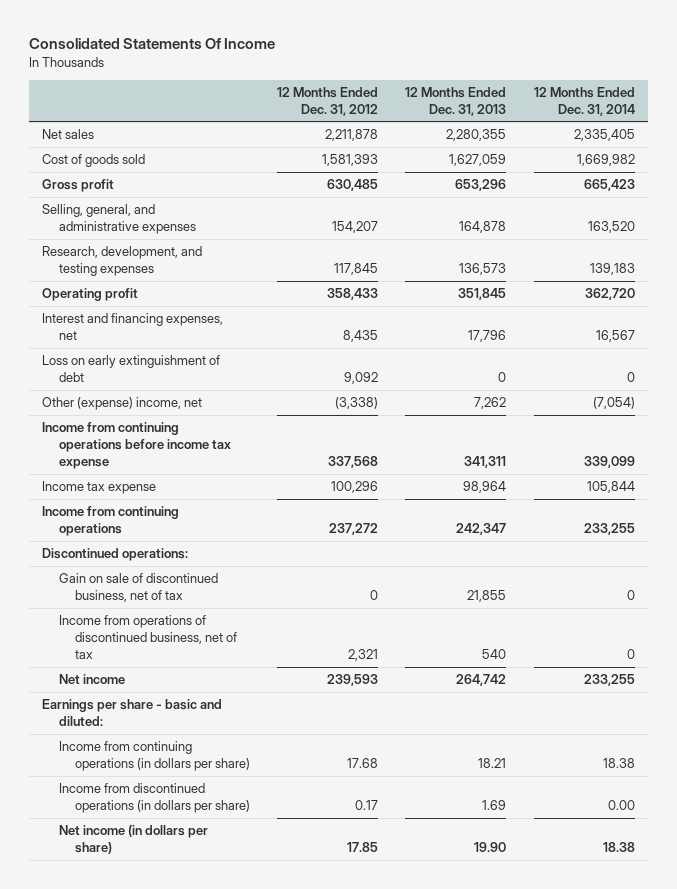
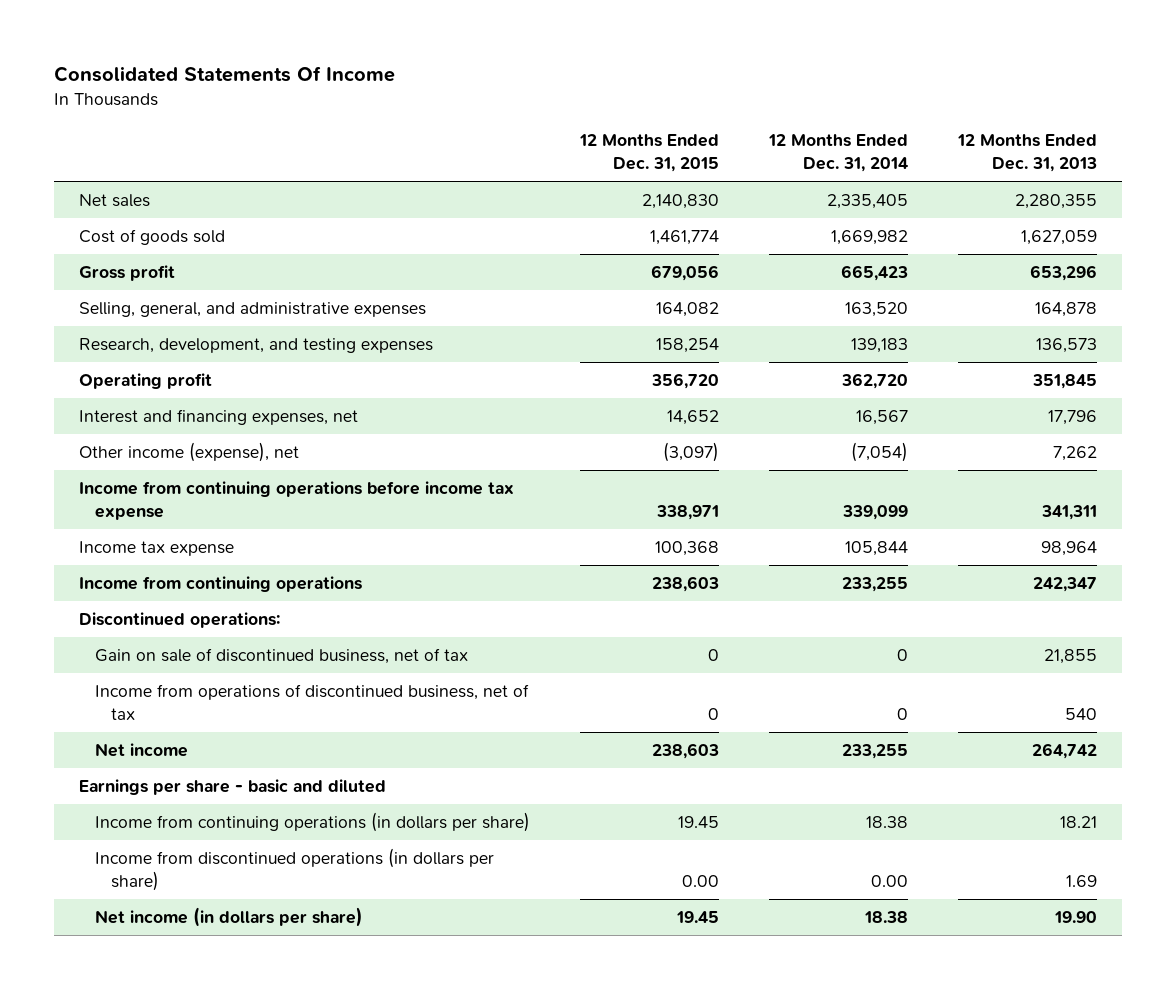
- | 12 Months Ended Dec. 31, 2012 | 12 Months Ended Dec. 31, 2013 | 12 Months Ended Dec. 31, 2014
+ | 12 Months Ended Dec. 31, 2015 | 12 Months Ended Dec. 31, 2014 | 12 Months Ended Dec. 31, 2013
- Loss on early extinguishment of debt | 9,092 | 0 | 0
- Other (expense) income, net | (3,338) | 7,262 | (7,054)
+ Other income (expense), net | (3,097) | (7,054) | 7,262
- Earnings per share - basic and diluted:
+ Earnings per share - basic and diluted

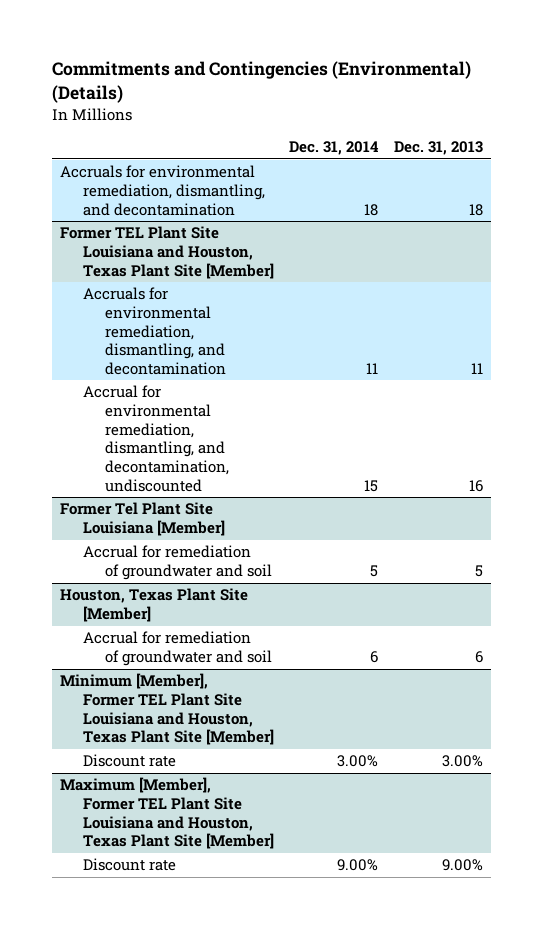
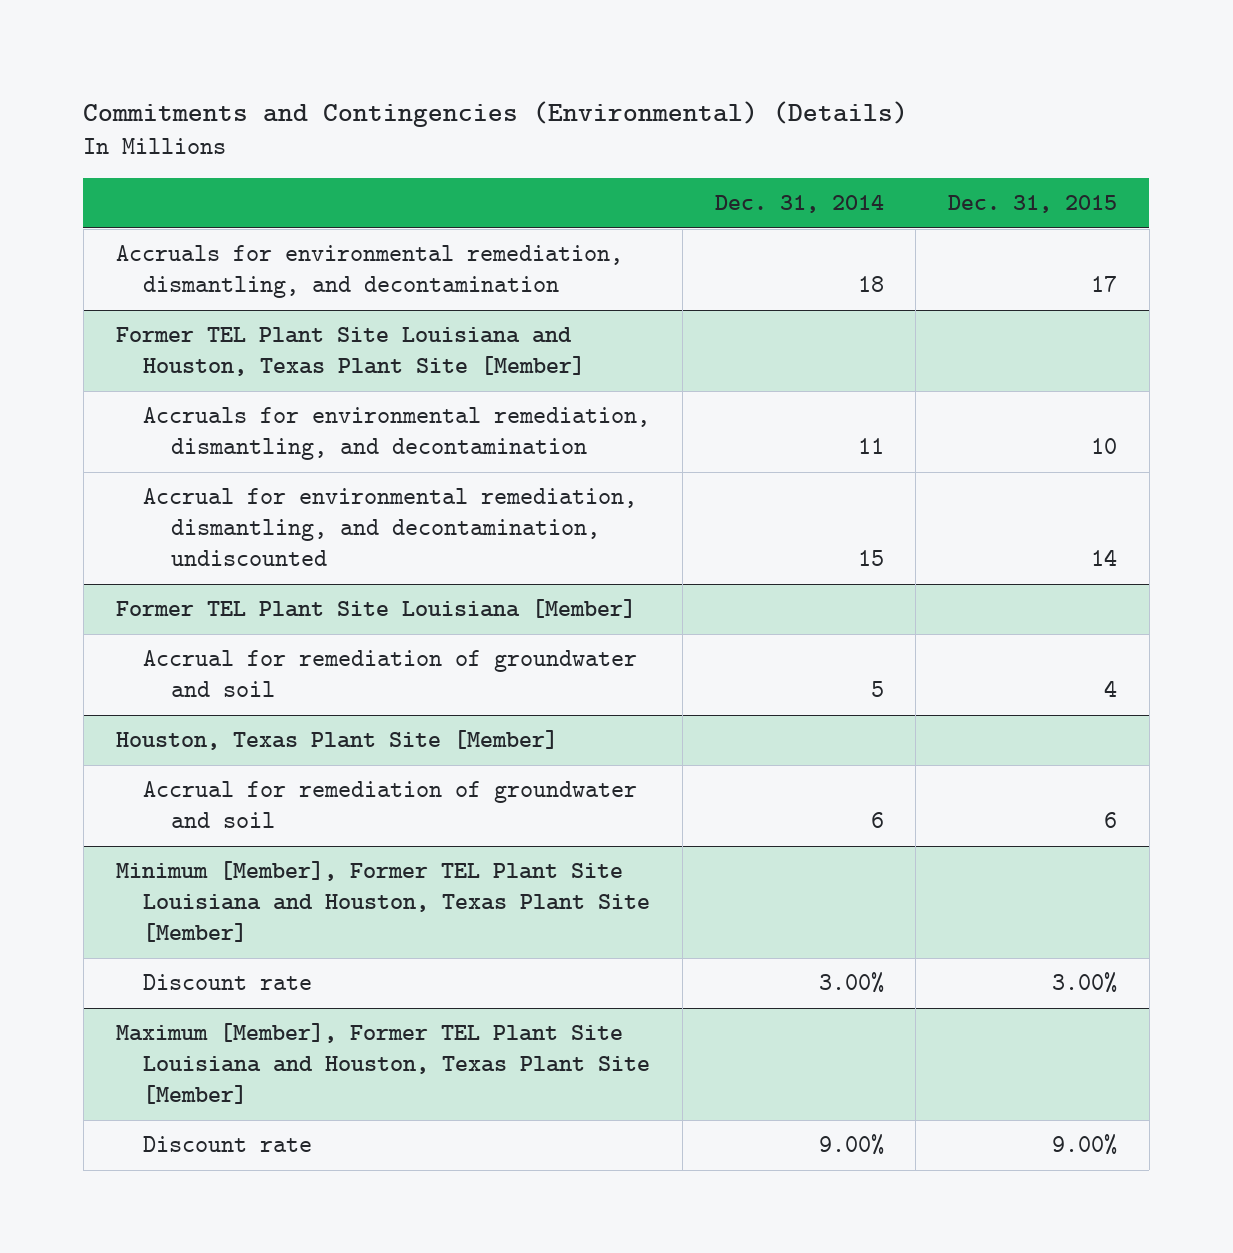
- | Dec. 31, 2014 | Dec. 31, 2013
+ | Dec. 31, 2014 | Dec. 31, 2015
- Former Tel Plant Site Louisiana [Member]
+ Former TEL Plant Site Louisiana [Member]

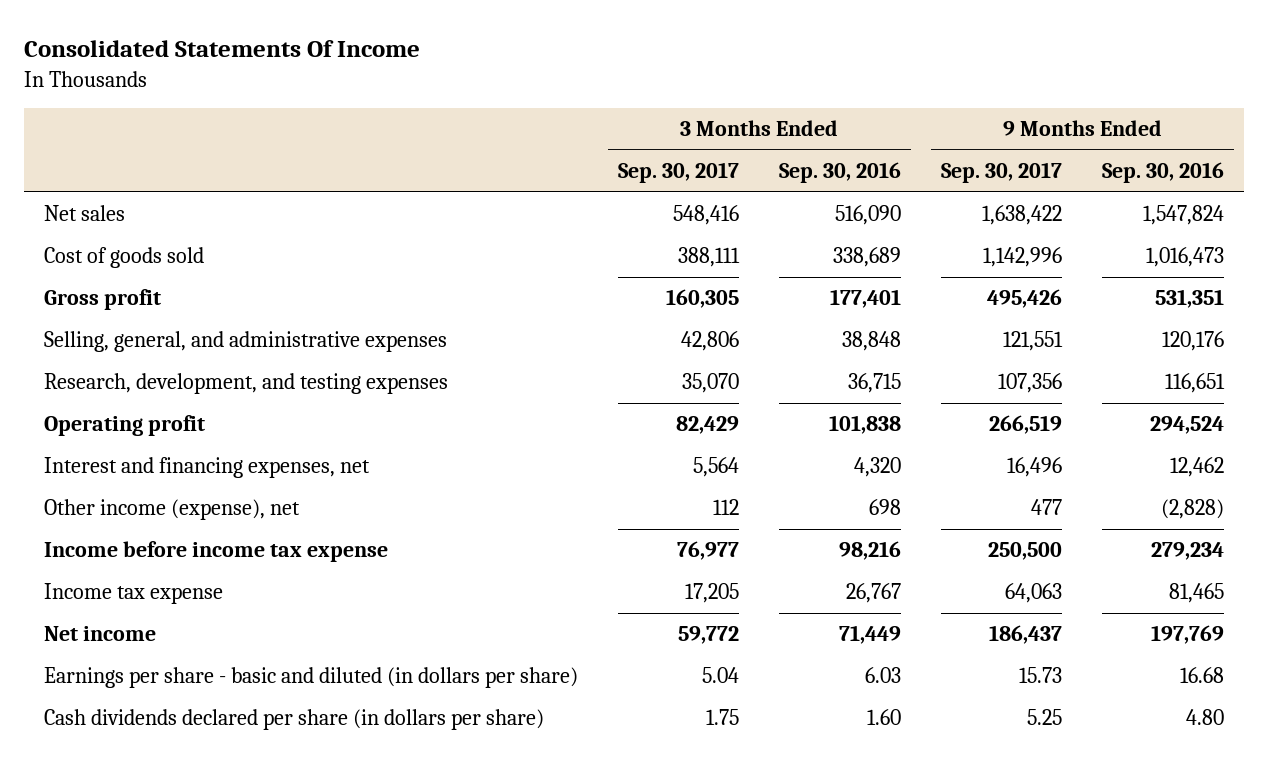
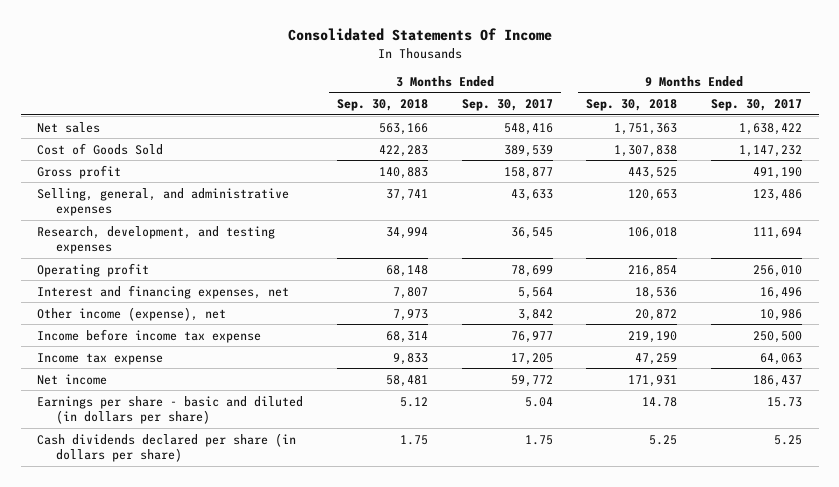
- | 3 Months Ended Sep. 30, 2017 | 3 Months Ended Sep. 30, 2016 | 9 Months Ended Sep. 30, 2017 | 9 Months Ended Sep. 30, 2016
+ | 3 Months Ended Sep. 30, 2018 | 3 Months Ended Sep. 30, 2017 | 9 Months Ended Sep. 30, 2018 | 9 Months Ended Sep. 30, 2017
- Cost of goods sold | 388,111 | 338,689 | 1,142,996 | 1,016,473
- Gross profit | 160,305 | 177,401 | 495,426 | 531,351
- Selling, general, and administrative expenses | 42,806 | 38,848 | 121,551 | 120,176
- Research, development, and testing expenses | 35,070 | 36,715 | 107,356 | 116,651
- Operating profit | 82,429 | 101,838 | 266,519 | 294,524
+ Cost of Goods Sold | 422,283 | 389,539 | 1,307,838 | 1,147,232
+ Gross profit | 140,883 | 158,877 | 443,525 | 491,190
+ Selling, general, and administrative expenses | 37,741 | 43,633 | 120,653 | 123,486
+ Research, development, and testing expenses | 34,994 | 36,545 | 106,018 | 111,694
+ Operating profit | 68,148 | 78,699 | 216,854 | 256,010
- Other income (expense), net | 112 | 698 | 477 | (2,828)
+ Other income (expense), net | 7,973 | 3,842 | 20,872 | 10,986

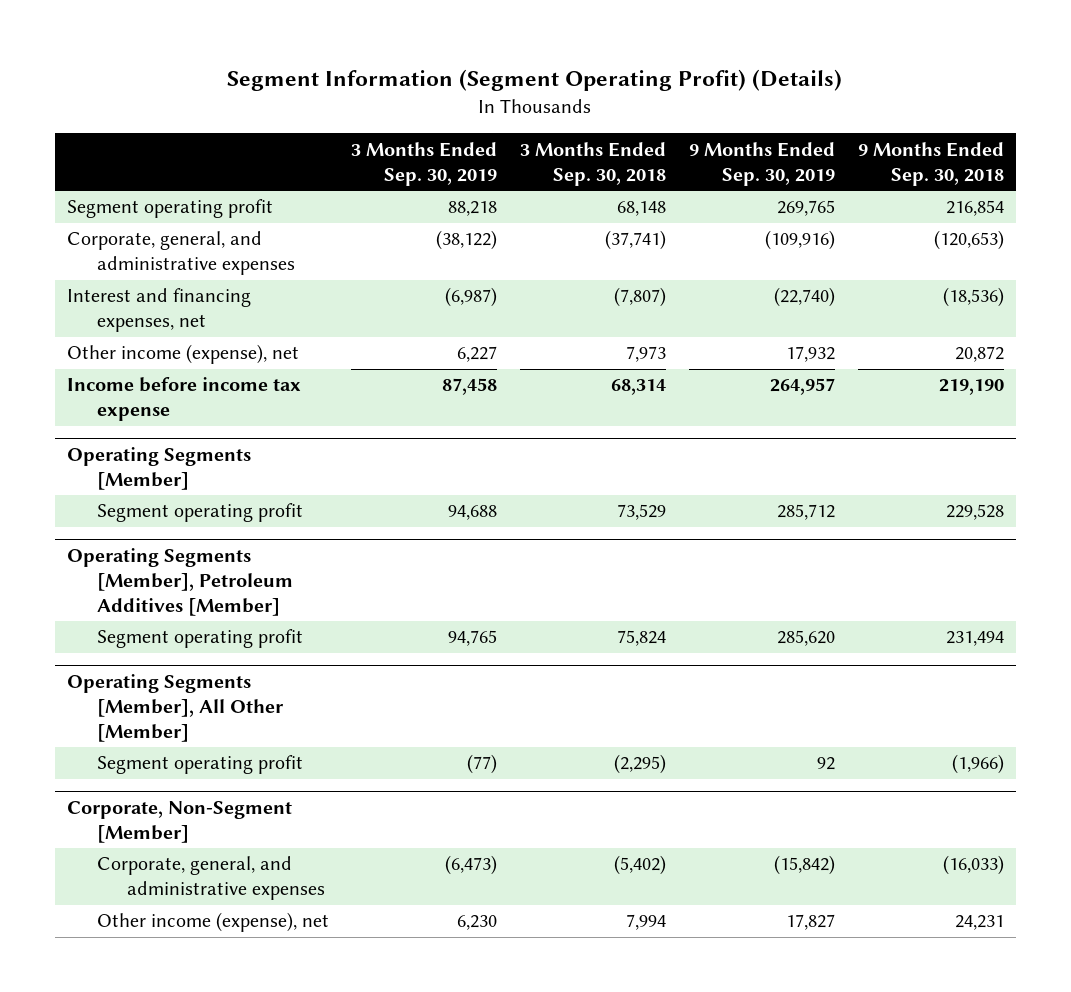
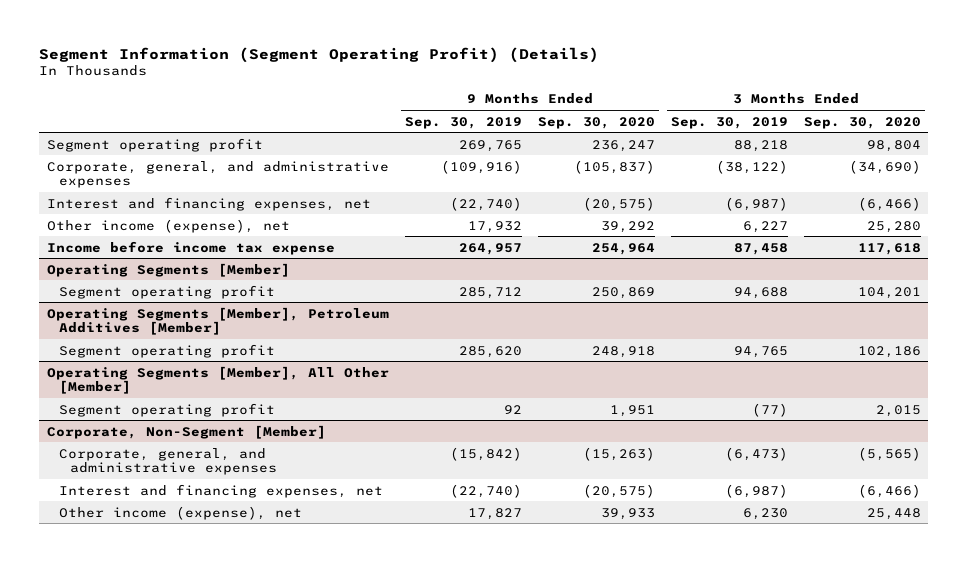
- | 3 Months Ended Sep. 30, 2019 | 3 Months Ended Sep. 30, 2018 | 9 Months Ended Sep. 30, 2019 | 9 Months Ended Sep. 30, 2018
+ | 9 Months Ended Sep. 30, 2019 | 9 Months Ended Sep. 30, 2020 | 3 Months Ended Sep. 30, 2019 | 3 Months Ended Sep. 30, 2020
@ Corporate, Non-Segment [Member]
+ Interest and financing expenses, net | (22,740) | (20,575) | (6,987) | (6,466)

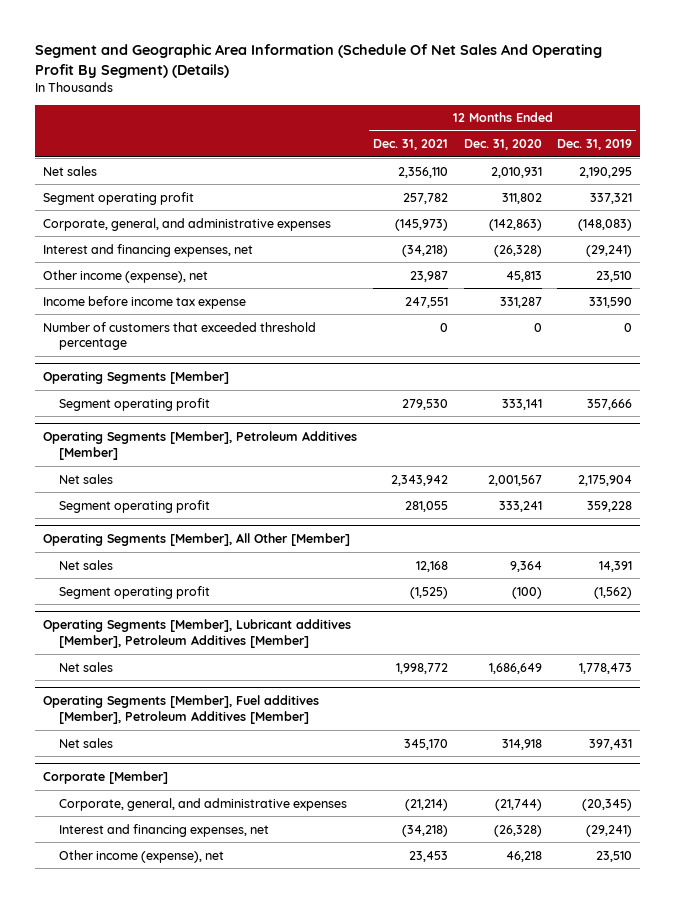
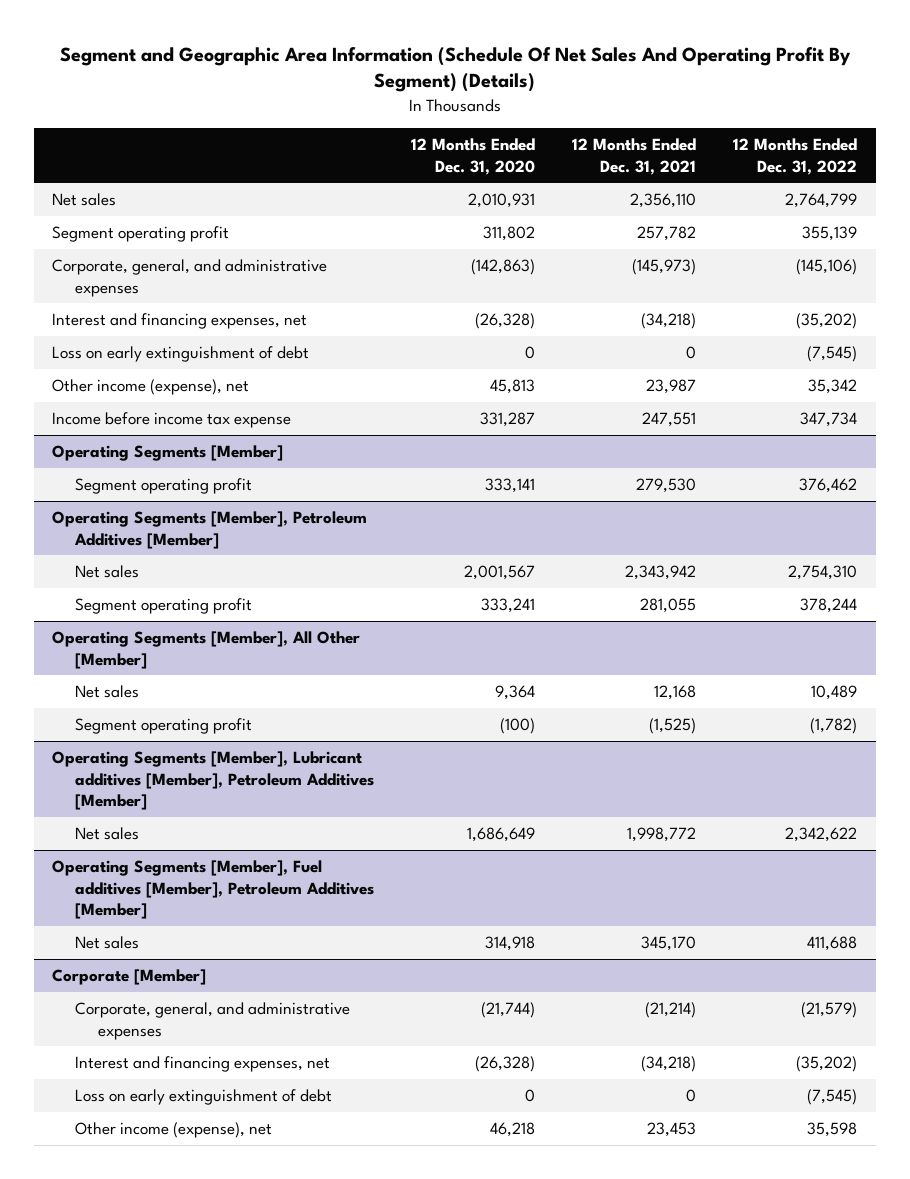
- | 12 Months Ended Dec. 31, 2021 | 12 Months Ended Dec. 31, 2020 | 12 Months Ended Dec. 31, 2019
+ | 12 Months Ended Dec. 31, 2020 | 12 Months Ended Dec. 31, 2021 | 12 Months Ended Dec. 31, 2022
+ Loss on early extinguishment of debt | 0 | 0 | (7,545)
- Number of customers that exceeded threshold percentage | 0 | 0 | 0
@ Corporate [Member]
+ Loss on early extinguishment of debt | 0 | 0 | (7,545)

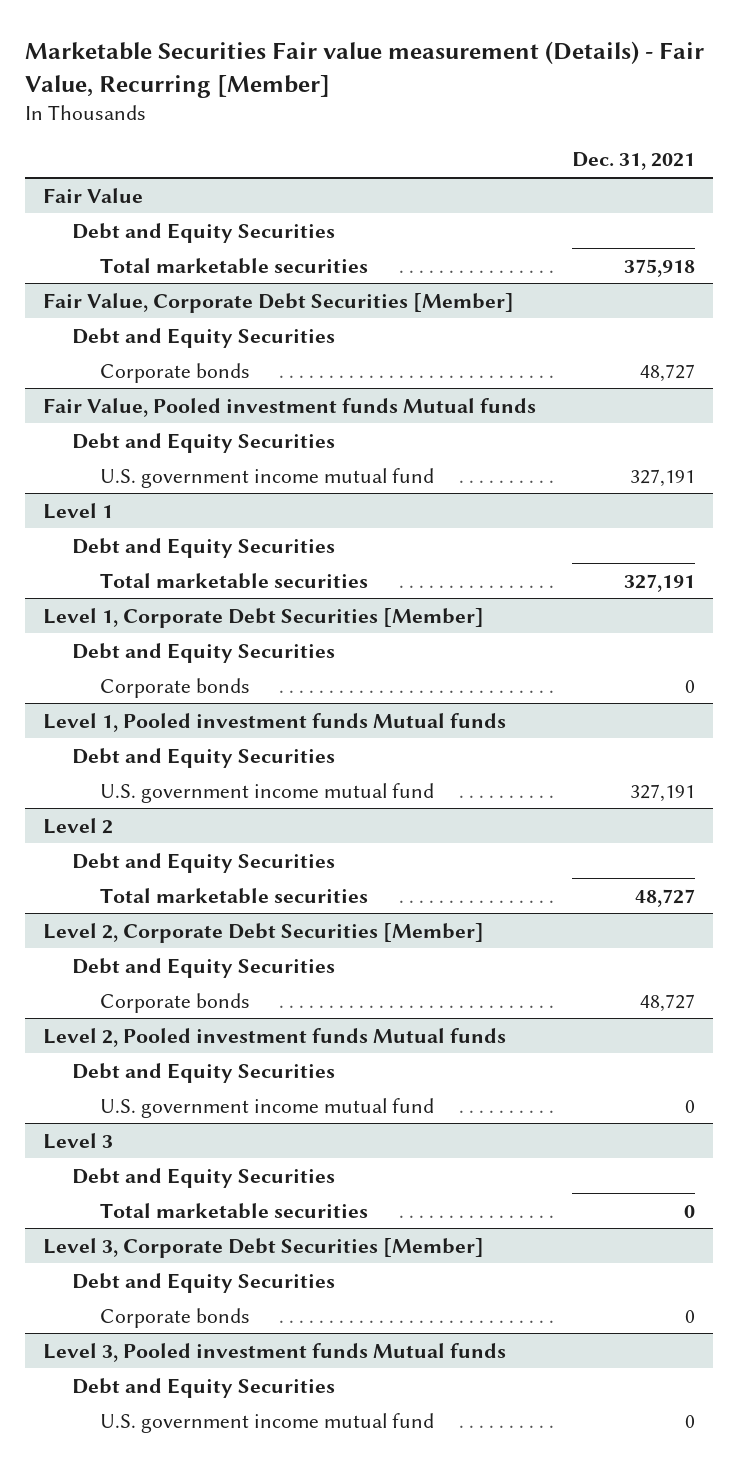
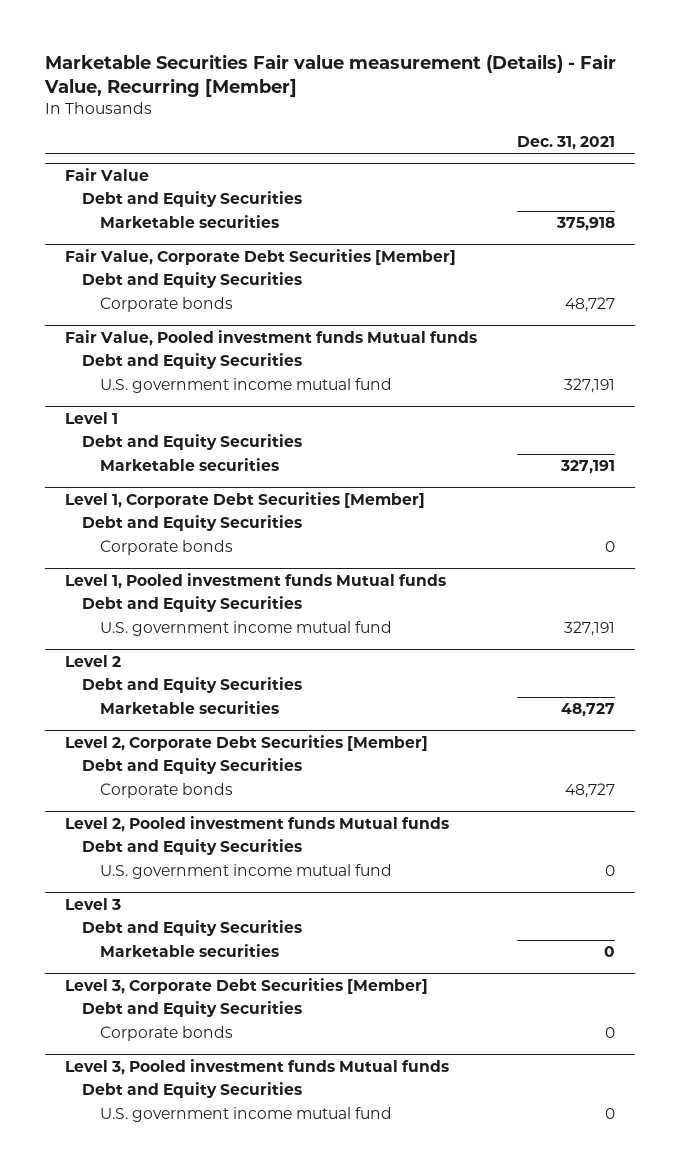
@ Fair Value
- Total marketable securities | 375,918
+ Marketable securities | 375,918
@ Level 1
- Total marketable securities | 327,191
+ Marketable securities | 327,191
@ Level 2
- Total marketable securities | 48,727
+ Marketable securities | 48,727
@ Level 3
- Total marketable securities | 0
+ Marketable securities | 0

